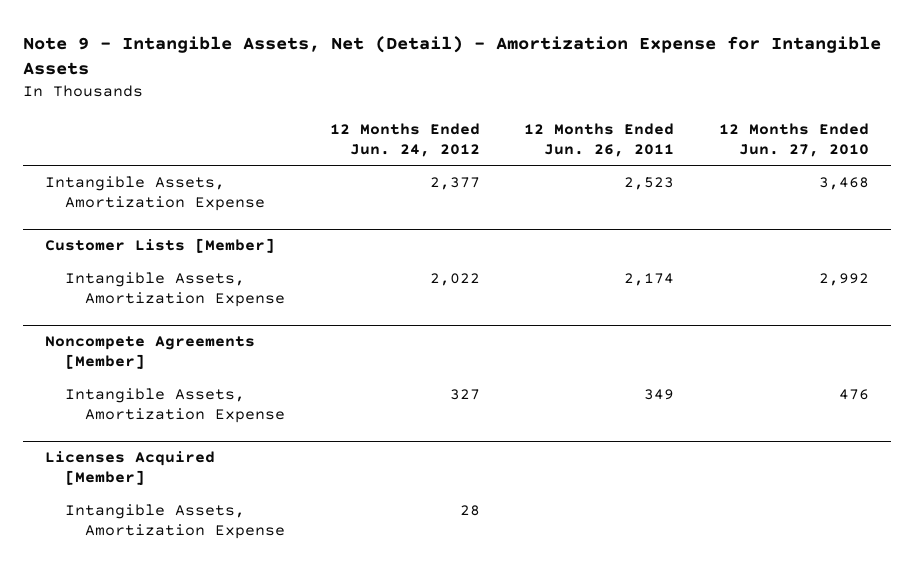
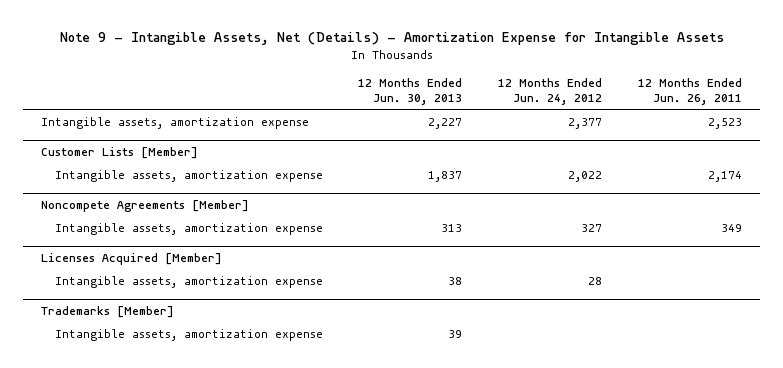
- Note 9 - Intangible Assets, Net (Detail) - Amortization Expense for Intangible Assets
+ Note 9 - Intangible Assets, Net (Details) - Amortization Expense for Intangible Assets
- | 12 Months Ended Jun. 24, 2012 | 12 Months Ended Jun. 26, 2011 | 12 Months Ended Jun. 27, 2010
+ | 12 Months Ended Jun. 30, 2013 | 12 Months Ended Jun. 24, 2012 | 12 Months Ended Jun. 26, 2011
- Intangible Assets, Amortization Expense | 2,377 | 2,523 | 3,468
+ Intangible assets, amortization expense | 2,227 | 2,377 | 2,523
@ Customer Lists [Member]
- Intangible Assets, Amortization Expense | 2,022 | 2,174 | 2,992
+ Intangible assets, amortization expense | 1,837 | 2,022 | 2,174
@ Noncompete Agreements [Member]
- Intangible Assets, Amortization Expense | 327 | 349 | 476
+ Intangible assets, amortization expense | 313 | 327 | 349
@ Licenses Acquired [Member]
- Intangible Assets, Amortization Expense | 28 | |
+ Intangible assets, amortization expense | 38 | 28 |
+ Trademarks [Member]
+ Intangible assets, amortization expense | 39 | |

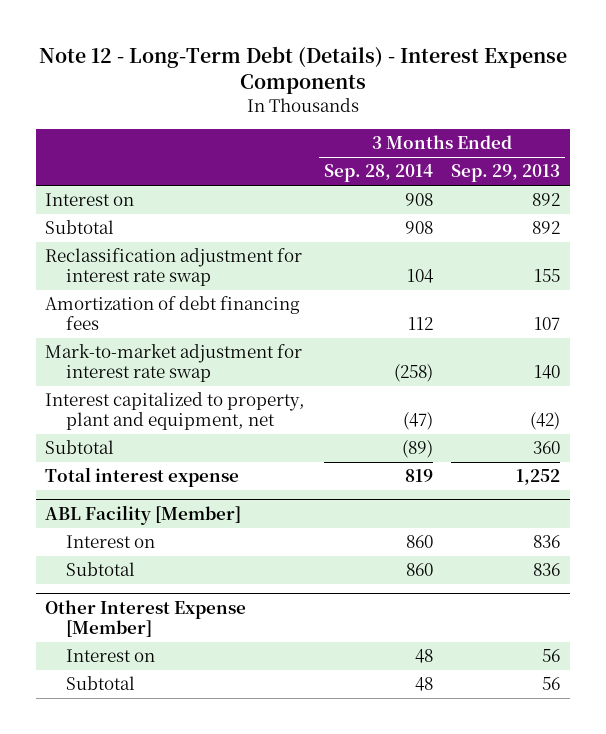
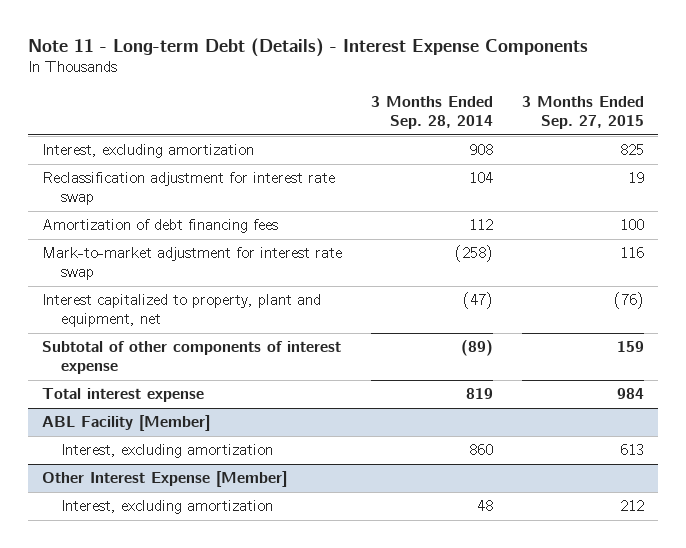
- Note 12 - Long-Term Debt (Details) - Interest Expense Components
+ Note 11 - Long-term Debt (Details) - Interest Expense Components
- | 3 Months Ended Sep. 28, 2014 | 3 Months Ended Sep. 29, 2013
+ | 3 Months Ended Sep. 28, 2014 | 3 Months Ended Sep. 27, 2015
- Interest on | 908 | 892
- Subtotal | 908 | 892
+ Interest, excluding amortization | 908 | 825
- Subtotal | (89) | 360
+ Subtotal of other components of interest expense | (89) | 159
@ ABL Facility [Member]
- Interest on | 860 | 836
- Subtotal | 860 | 836
+ Interest, excluding amortization | 860 | 613
@ Other Interest Expense [Member]
- Interest on | 48 | 56
- Subtotal | 48 | 56
+ Interest, excluding amortization | 48 | 212

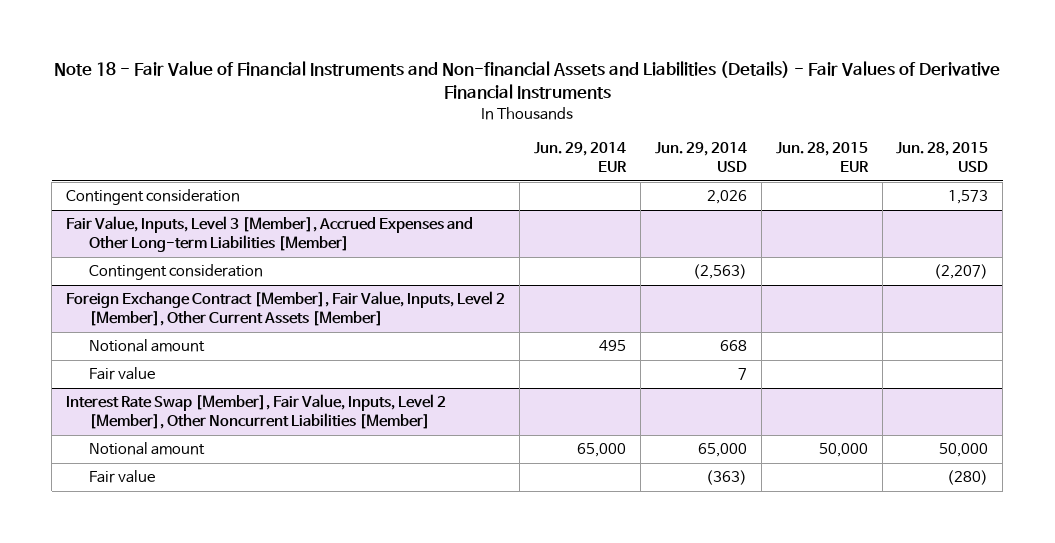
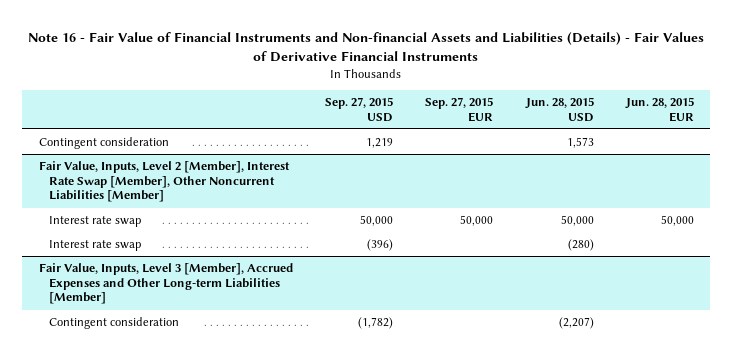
- Note 18 - Fair Value of Financial Instruments and Non-financial Assets and Liabilities (Details) - Fair Values of Derivative Financial Instruments
+ Note 16 - Fair Value of Financial Instruments and Non-financial Assets and Liabilities (Details) - Fair Values of Derivative Financial Instruments
- | Jun. 29, 2014 EUR | Jun. 29, 2014 USD | Jun. 28, 2015 EUR | Jun. 28, 2015 USD
+ | Sep. 27, 2015 USD | Sep. 27, 2015 EUR | Jun. 28, 2015 USD | Jun. 28, 2015 EUR
+ Fair Value, Inputs, Level 2 [Member], Interest Rate Swap [Member], Other Noncurrent Liabilities [Member]
+ Interest rate swap | 50,000 | 50,000 | 50,000 | 50,000
+ Interest rate swap | (396) | | (280) |
- Foreign Exchange Contract [Member], Fair Value, Inputs, Level 2 [Member], Other Current Assets [Member]
- Notional amount | 495 | 668 | |
- Fair value | | 7 | |
- Interest Rate Swap [Member], Fair Value, Inputs, Level 2 [Member], Other Noncurrent Liabilities [Member]
- Notional amount | 65,000 | 65,000 | 50,000 | 50,000
- Fair value | | (363) | | (280)

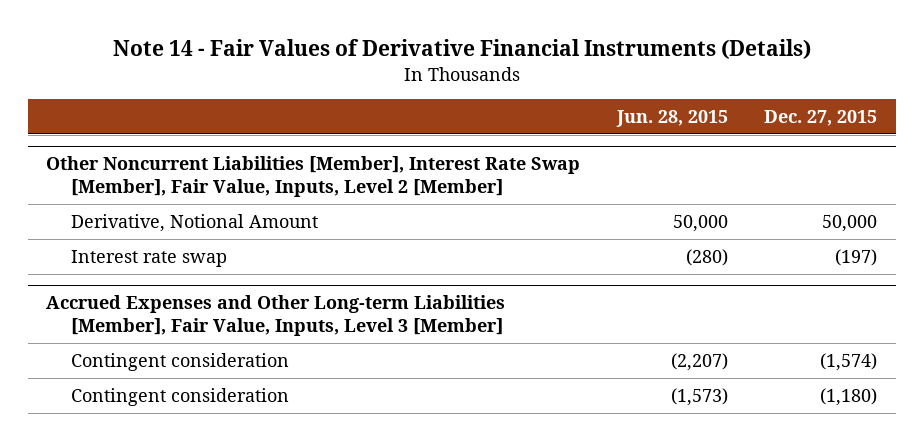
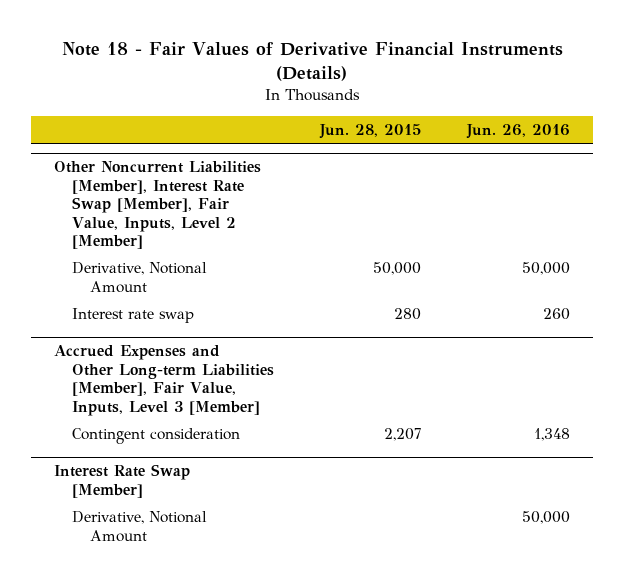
- Note 14 - Fair Values of Derivative Financial Instruments (Details)
+ Note 18 - Fair Values of Derivative Financial Instruments (Details)
- | Jun. 28, 2015 | Dec. 27, 2015
+ | Jun. 28, 2015 | Jun. 26, 2016
@ Other Noncurrent Liabilities [Member], Interest Rate Swap [Member], Fair Value, Inputs, Level 2 [Member]
- Interest rate swap | (280) | (197)
+ Interest rate swap | 280 | 260
@ Accrued Expenses and Other Long-term Liabilities [Member], Fair Value, Inputs, Level 3 [Member]
- Contingent consideration | (2,207) | (1,574)
- Contingent consideration | (1,573) | (1,180)
+ Contingent consideration | 2,207 | 1,348
+ Interest Rate Swap [Member]
+ Derivative, Notional Amount | | 50,000

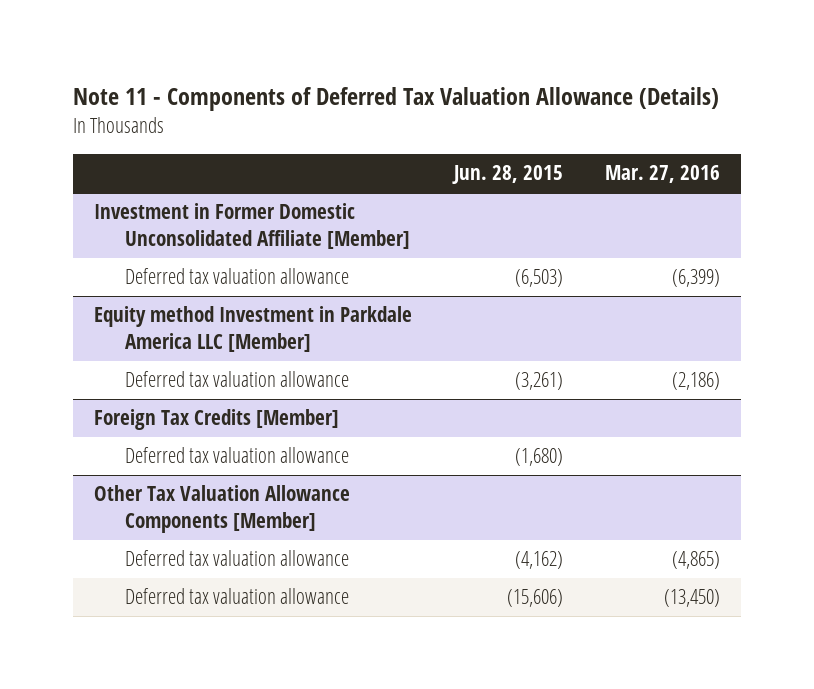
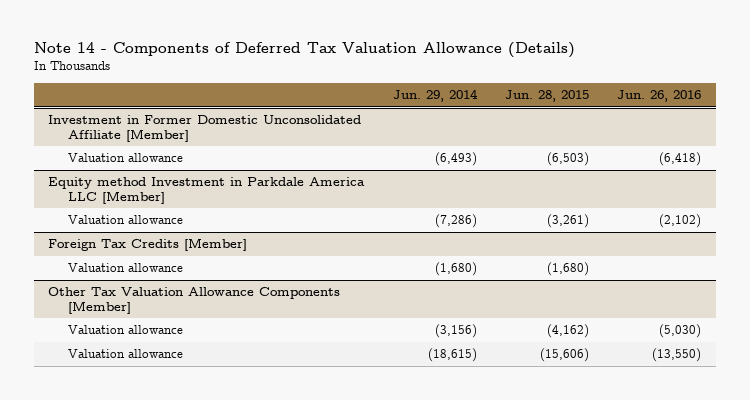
- Note 11 - Components of Deferred Tax Valuation Allowance (Details)
+ Note 14 - Components of Deferred Tax Valuation Allowance (Details)
- | Jun. 28, 2015 | Mar. 27, 2016
+ | Jun. 29, 2014 | Jun. 28, 2015 | Jun. 26, 2016
@ Investment in Former Domestic Unconsolidated Affiliate [Member]
- Deferred tax valuation allowance | (6,503) | (6,399)
+ Valuation allowance | (6,493) | (6,503) | (6,418)
@ Equity method Investment in Parkdale America LLC [Member]
- Deferred tax valuation allowance | (3,261) | (2,186)
+ Valuation allowance | (7,286) | (3,261) | (2,102)
@ Foreign Tax Credits [Member]
- Deferred tax valuation allowance | (1,680) |
+ Valuation allowance | (1,680) | (1,680) |
@ Other Tax Valuation Allowance Components [Member]
- Deferred tax valuation allowance | (4,162) | (4,865)
- Deferred tax valuation allowance | (15,606) | (13,450)
+ Valuation allowance | (3,156) | (4,162) | (5,030)
+ Valuation allowance | (18,615) | (15,606) | (13,550)

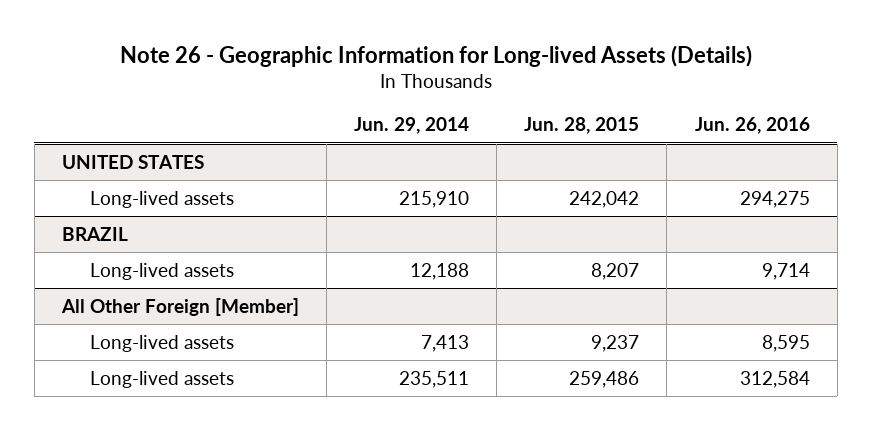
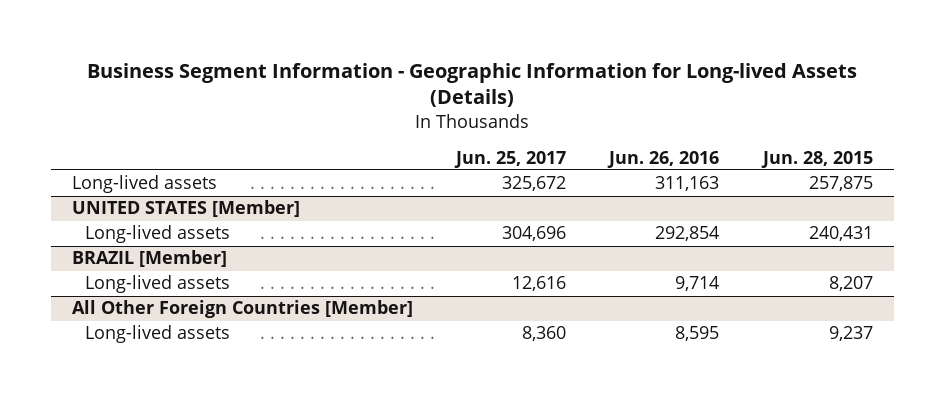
- Note 26 - Geographic Information for Long-lived Assets (Details)
+ Business Segment Information - Geographic Information for Long-lived Assets (Details)
- | Jun. 29, 2014 | Jun. 28, 2015 | Jun. 26, 2016
+ | Jun. 25, 2017 | Jun. 26, 2016 | Jun. 28, 2015
- UNITED STATES
- Long-lived assets | 215,910 | 242,042 | 294,275
- BRAZIL
+ Long-lived assets | 325,672 | 311,163 | 257,875
+ UNITED STATES [Member]
+ Long-lived assets | 304,696 | 292,854 | 240,431
+ BRAZIL [Member]
- All Other Foreign [Member]
+ All Other Foreign Countries [Member]
- Long-lived assets | 235,511 | 259,486 | 312,584

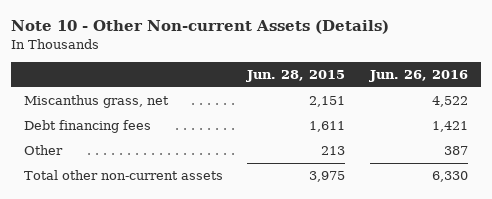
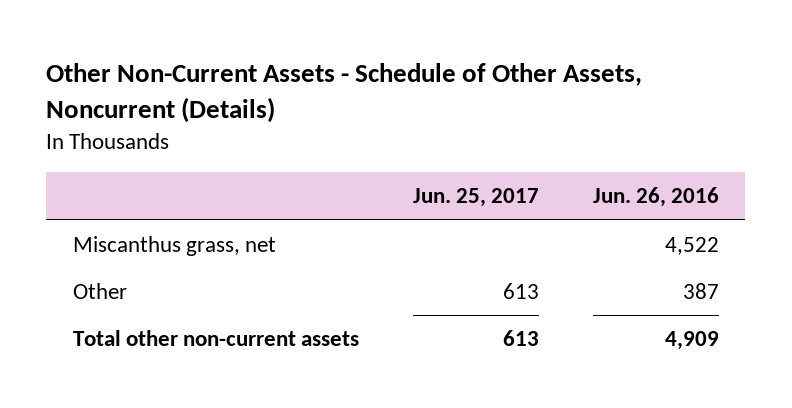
- Note 10 - Other Non-current Assets (Details)
+ Other Non-Current Assets - Schedule of Other Assets, Noncurrent (Details)
- | Jun. 28, 2015 | Jun. 26, 2016
+ | Jun. 25, 2017 | Jun. 26, 2016
- Debt financing fees | 1,611 | 1,421
- Total other non-current assets | 3,975 | 6,330
+ Total other non-current assets | 613 | 4,909

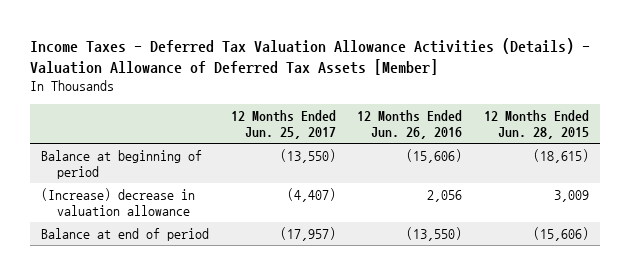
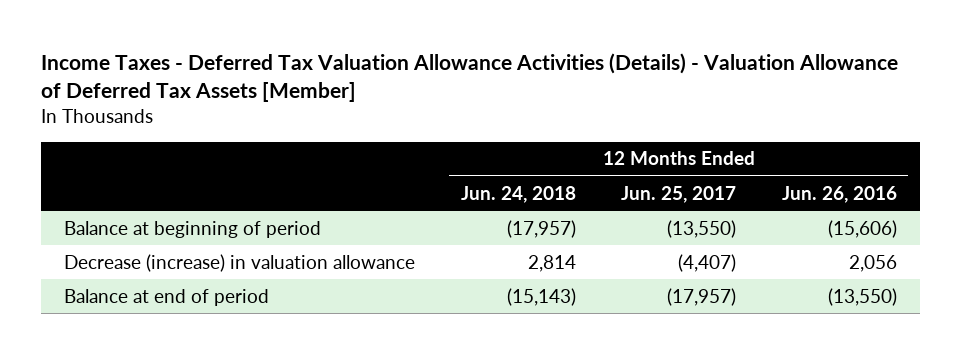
- | 12 Months Ended Jun. 25, 2017 | 12 Months Ended Jun. 26, 2016 | 12 Months Ended Jun. 28, 2015
+ | 12 Months Ended Jun. 24, 2018 | 12 Months Ended Jun. 25, 2017 | 12 Months Ended Jun. 26, 2016
- (Increase) decrease in valuation allowance | (4,407) | 2,056 | 3,009
+ Decrease (increase) in valuation allowance | 2,814 | (4,407) | 2,056

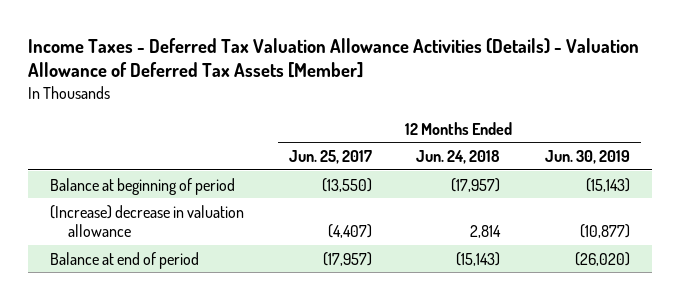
- | 12 Months Ended Jun. 24, 2018 | 12 Months Ended Jun. 25, 2017 | 12 Months Ended Jun. 26, 2016
+ | 12 Months Ended Jun. 25, 2017 | 12 Months Ended Jun. 24, 2018 | 12 Months Ended Jun. 30, 2019
- Decrease (increase) in valuation allowance | 2,814 | (4,407) | 2,056
+ (Increase) decrease in valuation allowance | (4,407) | 2,814 | (10,877)

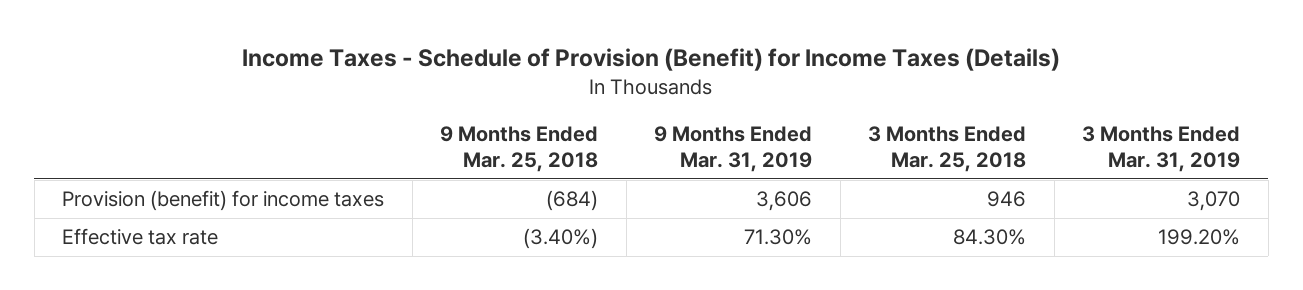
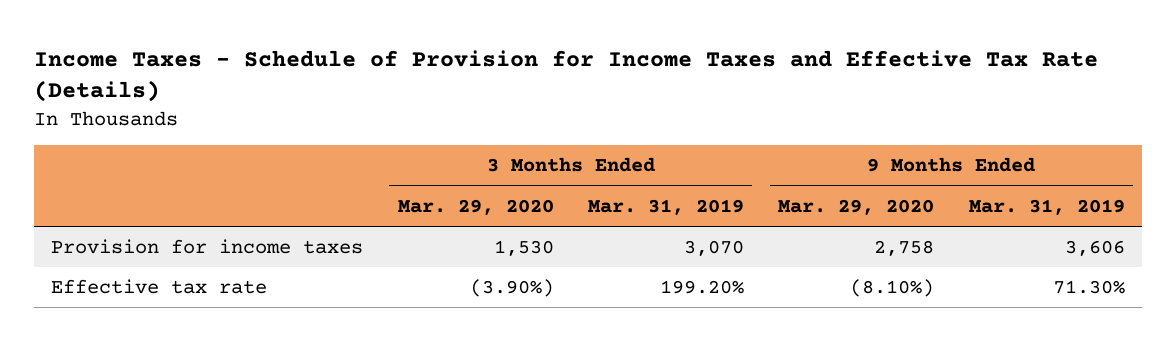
- Income Taxes - Schedule of Provision (Benefit) for Income Taxes (Details)
+ Income Taxes - Schedule of Provision for Income Taxes and Effective Tax Rate (Details)
- | 9 Months Ended Mar. 25, 2018 | 9 Months Ended Mar. 31, 2019 | 3 Months Ended Mar. 25, 2018 | 3 Months Ended Mar. 31, 2019
+ | 3 Months Ended Mar. 29, 2020 | 3 Months Ended Mar. 31, 2019 | 9 Months Ended Mar. 29, 2020 | 9 Months Ended Mar. 31, 2019
- Provision (benefit) for income taxes | (684) | 3,606 | 946 | 3,070
+ Provision for income taxes | 1,530 | 3,070 | 2,758 | 3,606

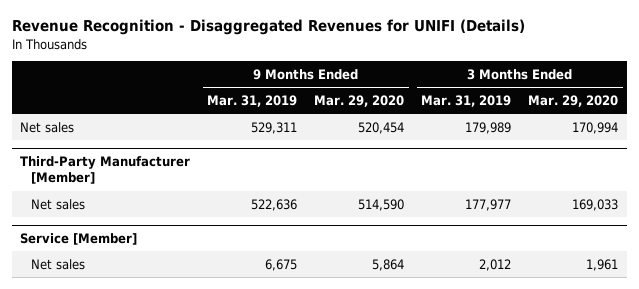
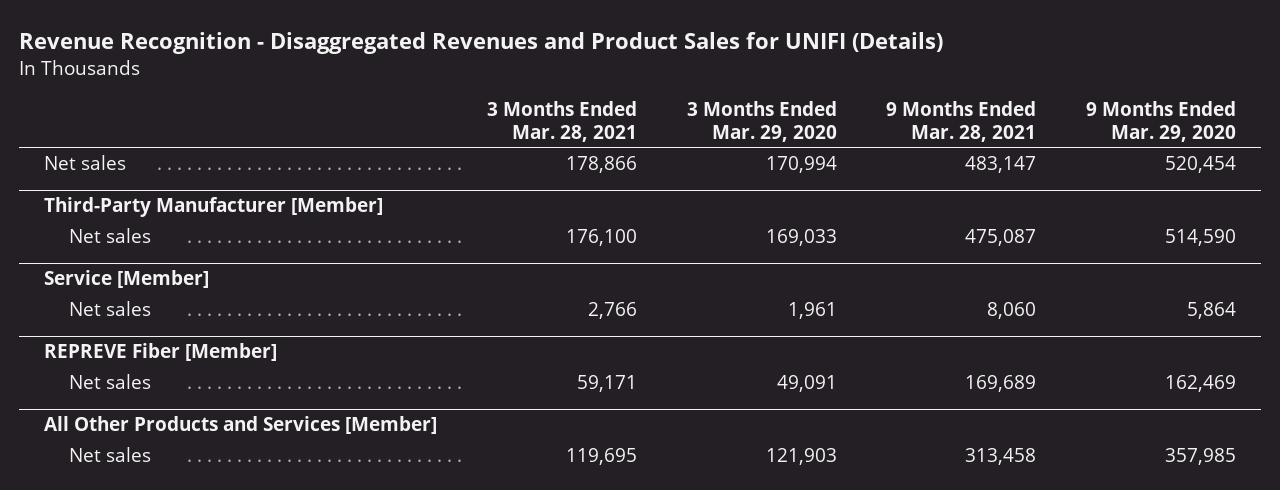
- Revenue Recognition - Disaggregated Revenues for UNIFI (Details)
+ Revenue Recognition - Disaggregated Revenues and Product Sales for UNIFI (Details)
- | 9 Months Ended Mar. 31, 2019 | 9 Months Ended Mar. 29, 2020 | 3 Months Ended Mar. 31, 2019 | 3 Months Ended Mar. 29, 2020
+ | 3 Months Ended Mar. 28, 2021 | 3 Months Ended Mar. 29, 2020 | 9 Months Ended Mar. 28, 2021 | 9 Months Ended Mar. 29, 2020
+ REPREVE Fiber [Member]
+ Net sales | 59,171 | 49,091 | 169,689 | 162,469
+ All Other Products and Services [Member]
+ Net sales | 119,695 | 121,903 | 313,458 | 357,985

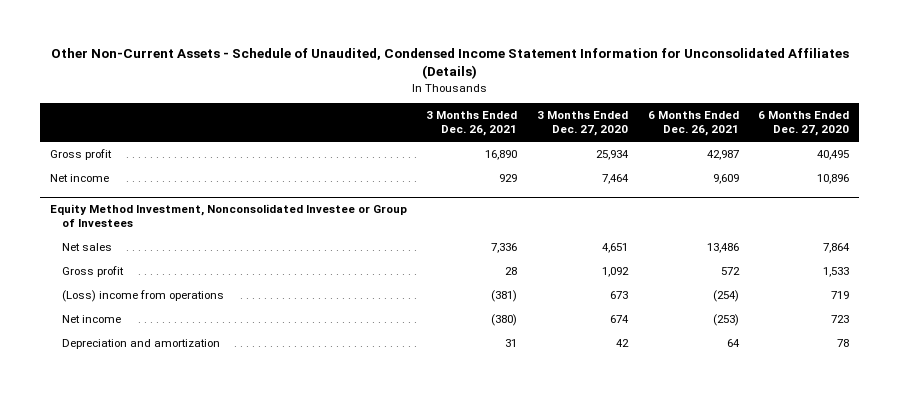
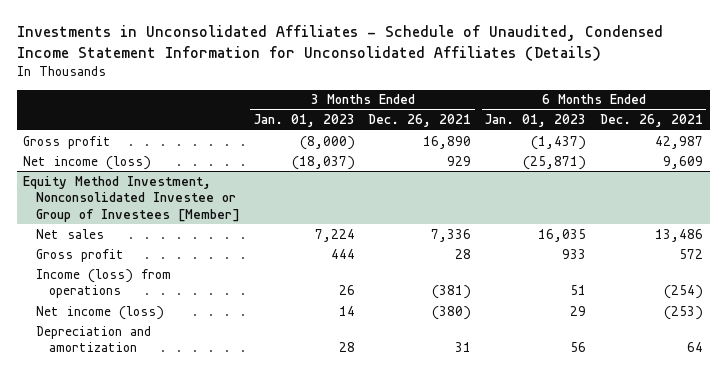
- Other Non-Current Assets - Schedule of Unaudited, Condensed Income Statement Information for Unconsolidated Affiliates (Details)
+ Investments in Unconsolidated Affiliates - Schedule of Unaudited, Condensed Income Statement Information for Unconsolidated Affiliates (Details)
- | 3 Months Ended Dec. 26, 2021 | 3 Months Ended Dec. 27, 2020 | 6 Months Ended Dec. 26, 2021 | 6 Months Ended Dec. 27, 2020
+ | 3 Months Ended Jan. 01, 2023 | 3 Months Ended Dec. 26, 2021 | 6 Months Ended Jan. 01, 2023 | 6 Months Ended Dec. 26, 2021
- Net income | 929 | 7,464 | 9,609 | 10,896
- Equity Method Investment, Nonconsolidated Investee or Group of Investees
+ Net income (loss) | (18,037) | 929 | (25,871) | 9,609
+ Equity Method Investment, Nonconsolidated Investee or Group of Investees [Member]
- (Loss) income from operations | (381) | 673 | (254) | 719
- Net income | (380) | 674 | (253) | 723
+ Income (loss) from operations | 26 | (381) | 51 | (254)
+ Net income (loss) | 14 | (380) | 29 | (253)

